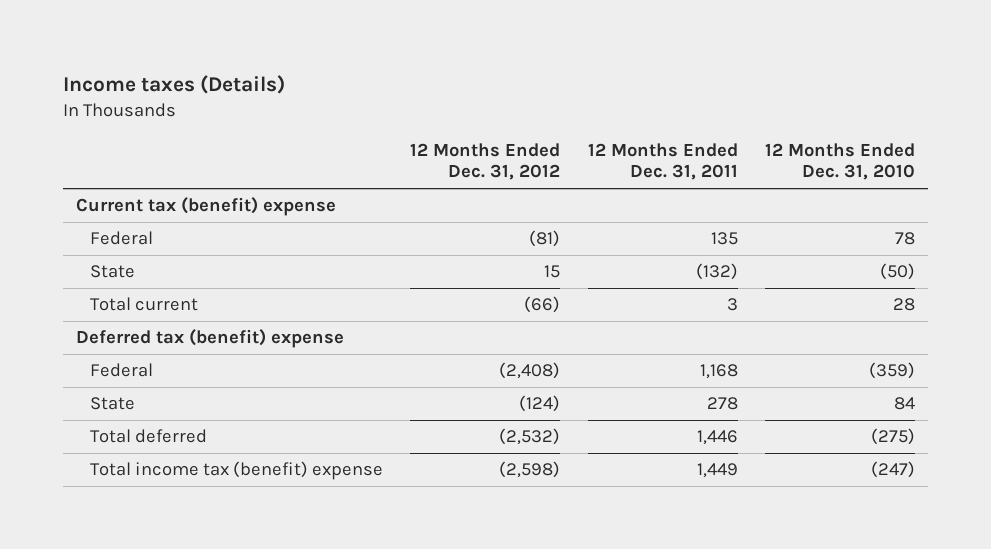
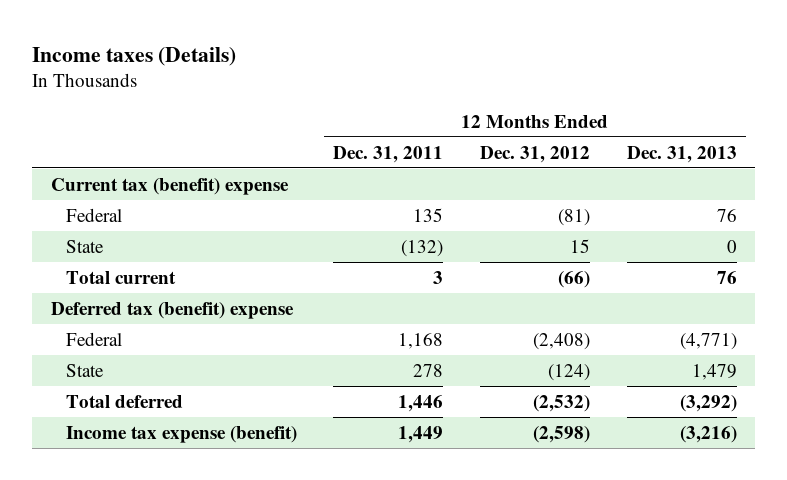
- | 12 Months Ended Dec. 31, 2012 | 12 Months Ended Dec. 31, 2011 | 12 Months Ended Dec. 31, 2010
+ | 12 Months Ended Dec. 31, 2011 | 12 Months Ended Dec. 31, 2012 | 12 Months Ended Dec. 31, 2013
- Total income tax (benefit) expense | (2,598) | 1,449 | (247)
+ Income tax expense (benefit) | 1,449 | (2,598) | (3,216)

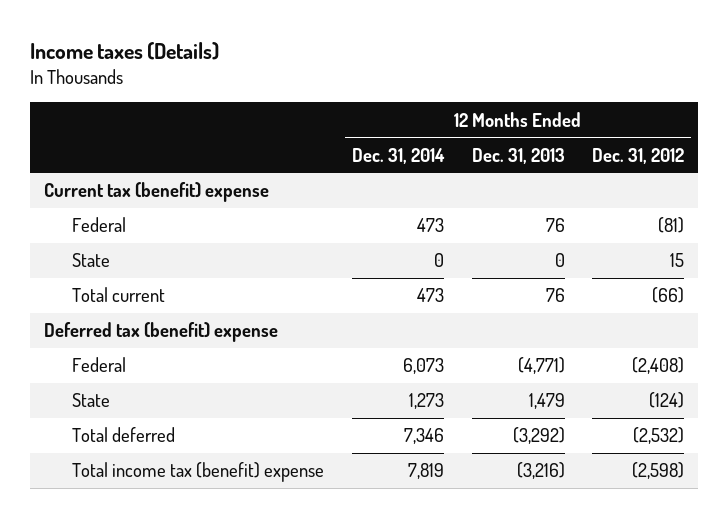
- | 12 Months Ended Dec. 31, 2011 | 12 Months Ended Dec. 31, 2012 | 12 Months Ended Dec. 31, 2013
+ | 12 Months Ended Dec. 31, 2014 | 12 Months Ended Dec. 31, 2013 | 12 Months Ended Dec. 31, 2012
- Income tax expense (benefit) | 1,449 | (2,598) | (3,216)
+ Total income tax (benefit) expense | 7,819 | (3,216) | (2,598)

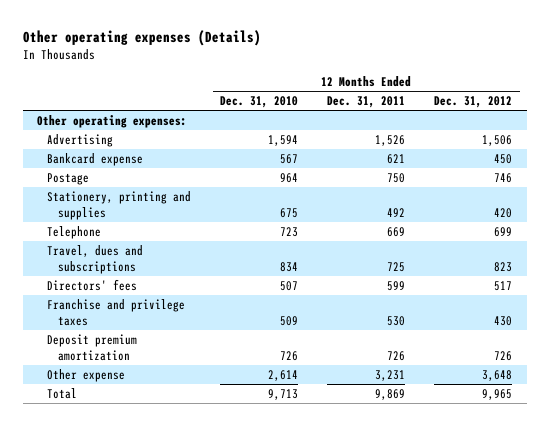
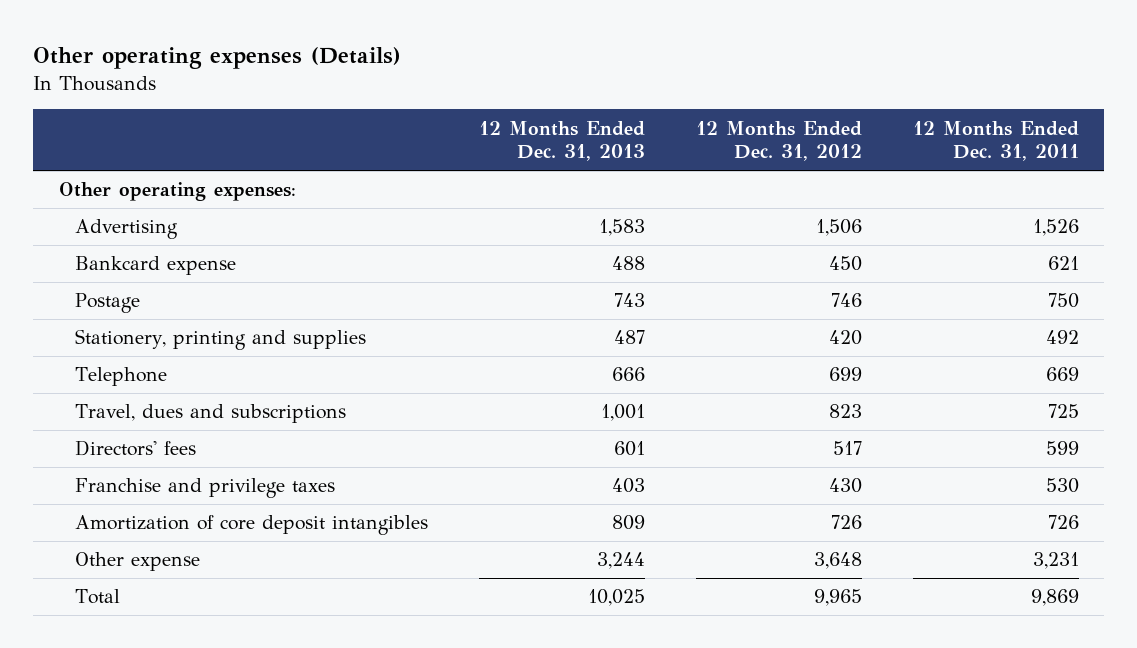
- | 12 Months Ended Dec. 31, 2010 | 12 Months Ended Dec. 31, 2011 | 12 Months Ended Dec. 31, 2012
+ | 12 Months Ended Dec. 31, 2013 | 12 Months Ended Dec. 31, 2012 | 12 Months Ended Dec. 31, 2011
- Deposit premium amortization | 726 | 726 | 726
+ Amortization of core deposit intangibles | 809 | 726 | 726

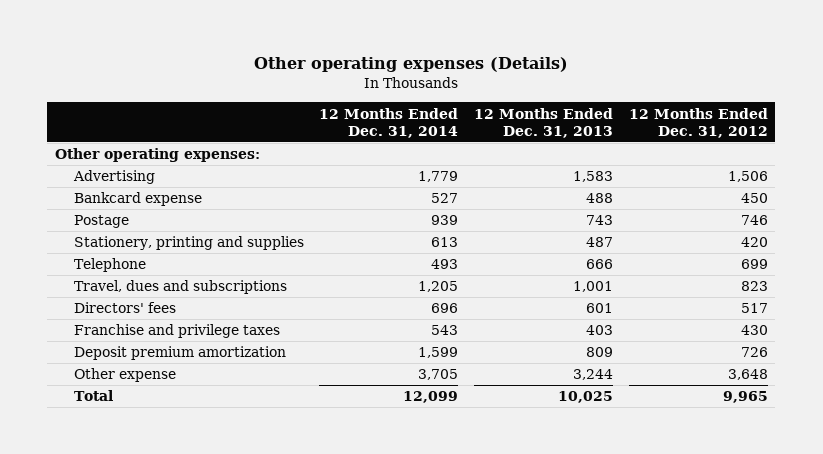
- | 12 Months Ended Dec. 31, 2013 | 12 Months Ended Dec. 31, 2012 | 12 Months Ended Dec. 31, 2011
+ | 12 Months Ended Dec. 31, 2014 | 12 Months Ended Dec. 31, 2013 | 12 Months Ended Dec. 31, 2012
- Amortization of core deposit intangibles | 809 | 726 | 726
+ Deposit premium amortization | 1,599 | 809 | 726

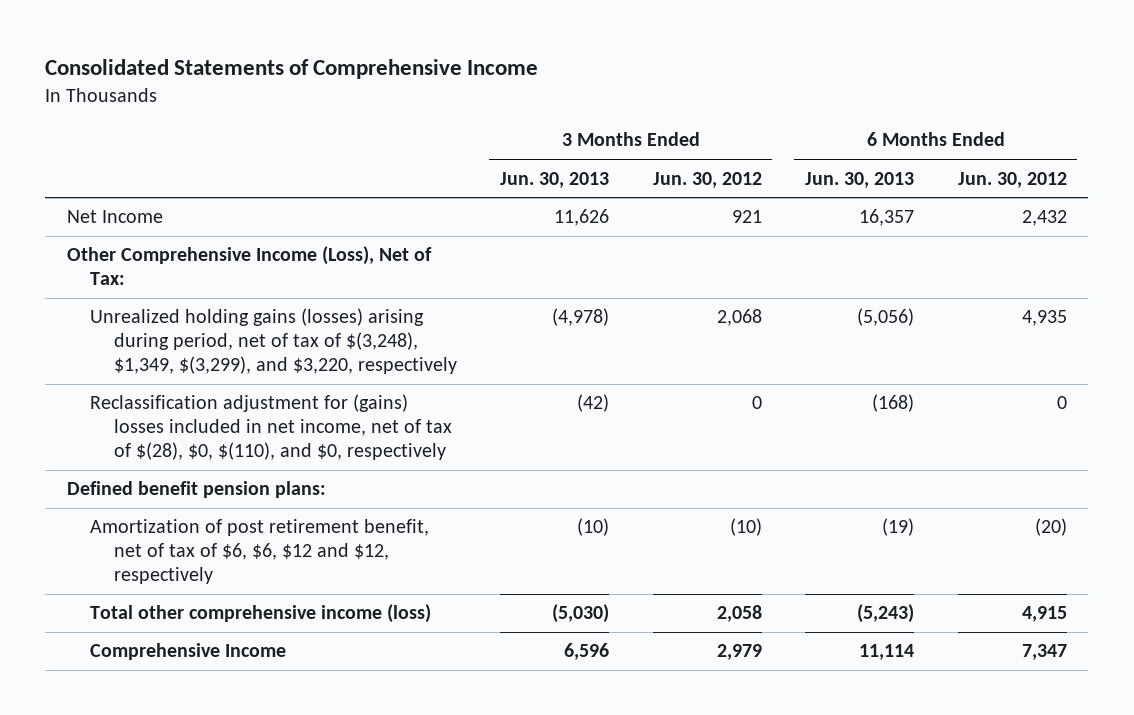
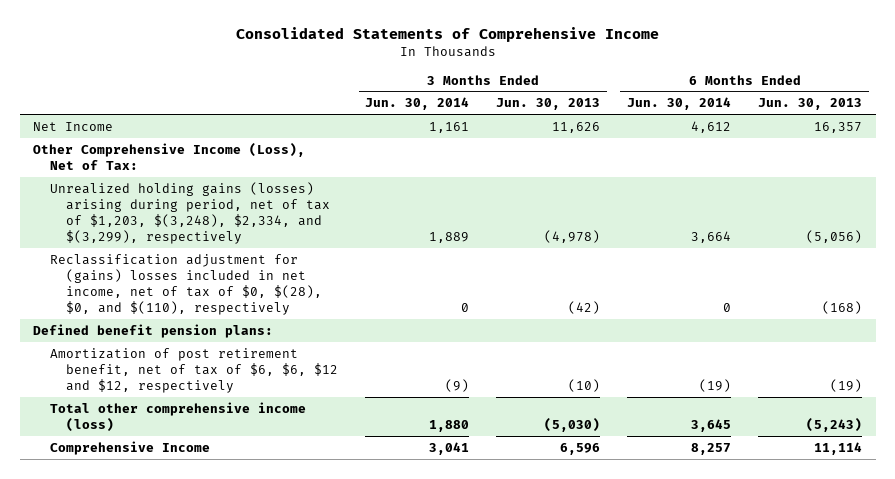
- | 3 Months Ended Jun. 30, 2013 | 3 Months Ended Jun. 30, 2012 | 6 Months Ended Jun. 30, 2013 | 6 Months Ended Jun. 30, 2012
+ | 3 Months Ended Jun. 30, 2014 | 3 Months Ended Jun. 30, 2013 | 6 Months Ended Jun. 30, 2014 | 6 Months Ended Jun. 30, 2013
- Unrealized holding gains (losses) arising during period, net of tax of $(3,248), $1,349, $(3,299), and $3,220, respectively | (4,978) | 2,068 | (5,056) | 4,935
- Reclassification adjustment for (gains) losses included in net income, net of tax of $(28), $0, $(110), and $0, respectively | (42) | 0 | (168) | 0
+ Unrealized holding gains (losses) arising during period, net of tax of $1,203, $(3,248), $2,334, and $(3,299), respectively | 1,889 | (4,978) | 3,664 | (5,056)
+ Reclassification adjustment for (gains) losses included in net income, net of tax of $0, $(28), $0, and $(110), respectively | 0 | (42) | 0 | (168)

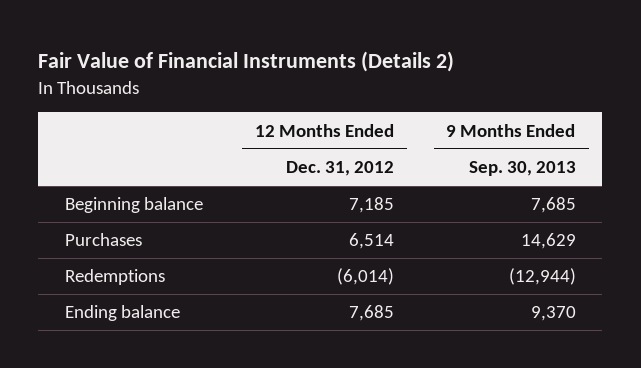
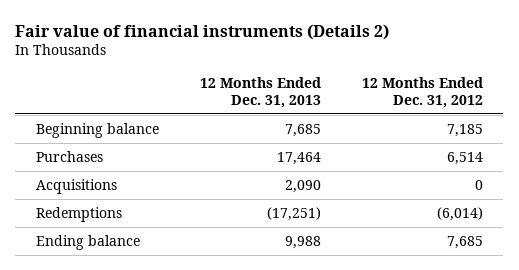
- Fair Value of Financial Instruments (Details 2)
+ Fair value of financial instruments (Details 2)
- | 12 Months Ended Dec. 31, 2012 | 9 Months Ended Sep. 30, 2013
+ | 12 Months Ended Dec. 31, 2013 | 12 Months Ended Dec. 31, 2012
+ Acquisitions | 2,090 | 0

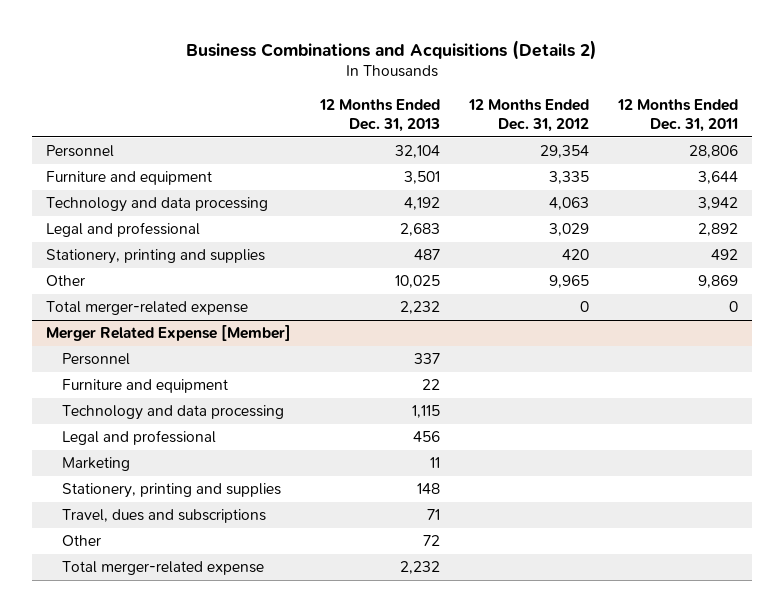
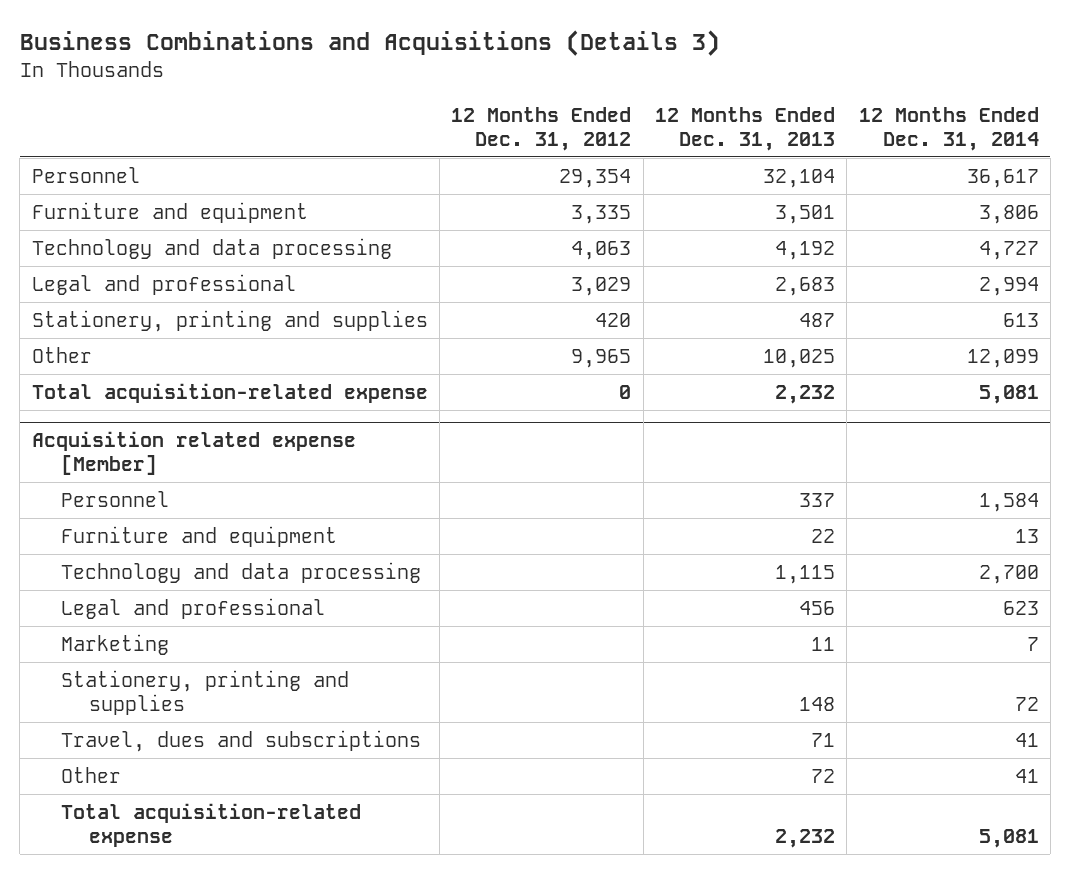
- Business Combinations and Acquisitions (Details 2)
+ Business Combinations and Acquisitions (Details 3)
- | 12 Months Ended Dec. 31, 2013 | 12 Months Ended Dec. 31, 2012 | 12 Months Ended Dec. 31, 2011
+ | 12 Months Ended Dec. 31, 2012 | 12 Months Ended Dec. 31, 2013 | 12 Months Ended Dec. 31, 2014
- Total merger-related expense | 2,232 | 0 | 0
- Merger Related Expense [Member]
+ Total acquisition-related expense | 0 | 2,232 | 5,081
+ Acquisition related expense [Member]
- Total merger-related expense | 2,232 | |
+ Total acquisition-related expense | | 2,232 | 5,081

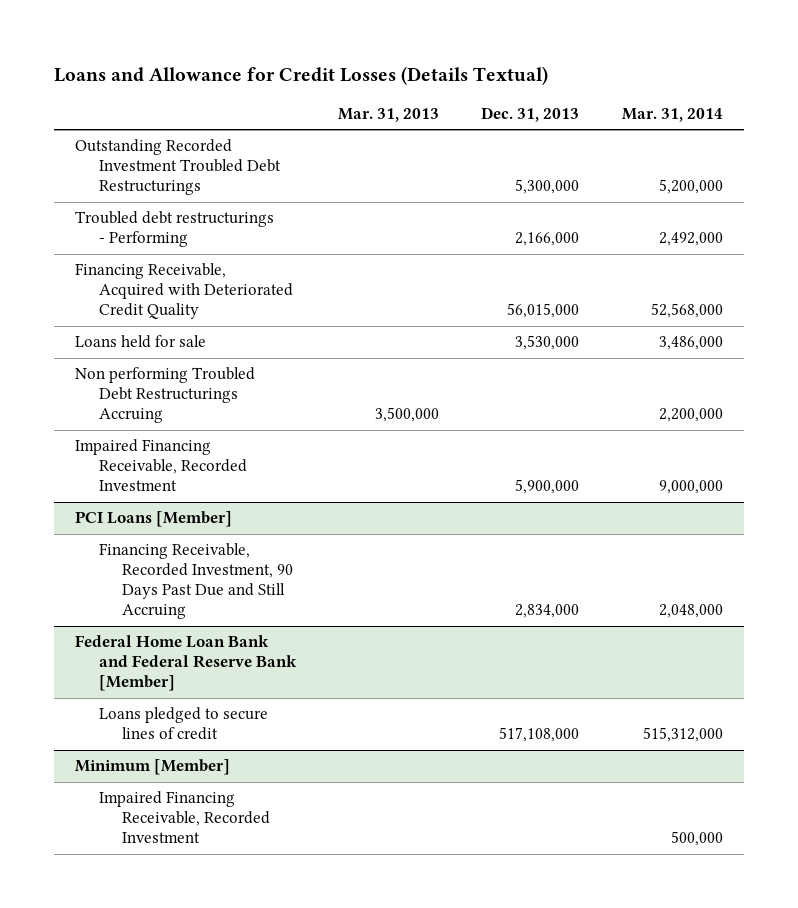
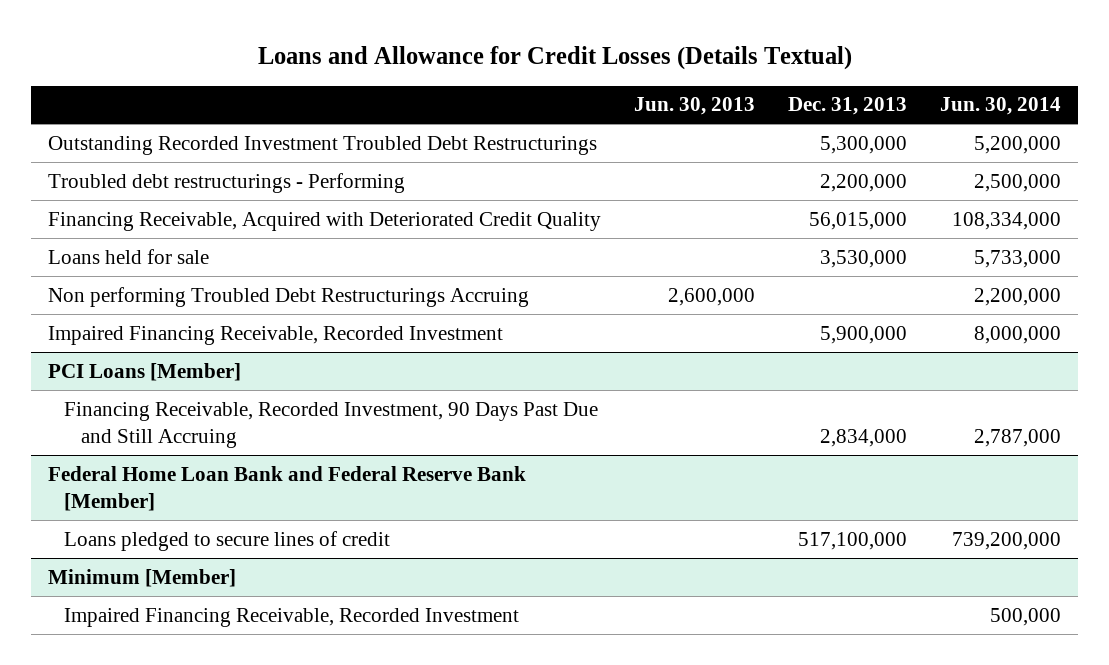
- | Mar. 31, 2013 | Dec. 31, 2013 | Mar. 31, 2014
+ | Jun. 30, 2013 | Dec. 31, 2013 | Jun. 30, 2014
- Troubled debt restructurings - Performing | | 2,166,000 | 2,492,000
+ Troubled debt restructurings - Performing | | 2,200,000 | 2,500,000
@ Federal Home Loan Bank and Federal Reserve Bank [Member]
- Loans pledged to secure lines of credit | | 517,108,000 | 515,312,000
+ Loans pledged to secure lines of credit | | 517,100,000 | 739,200,000

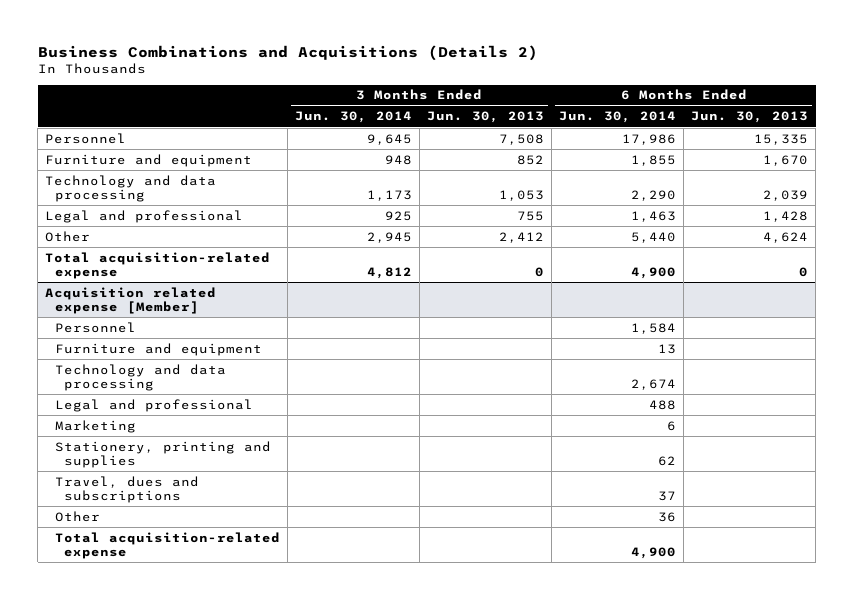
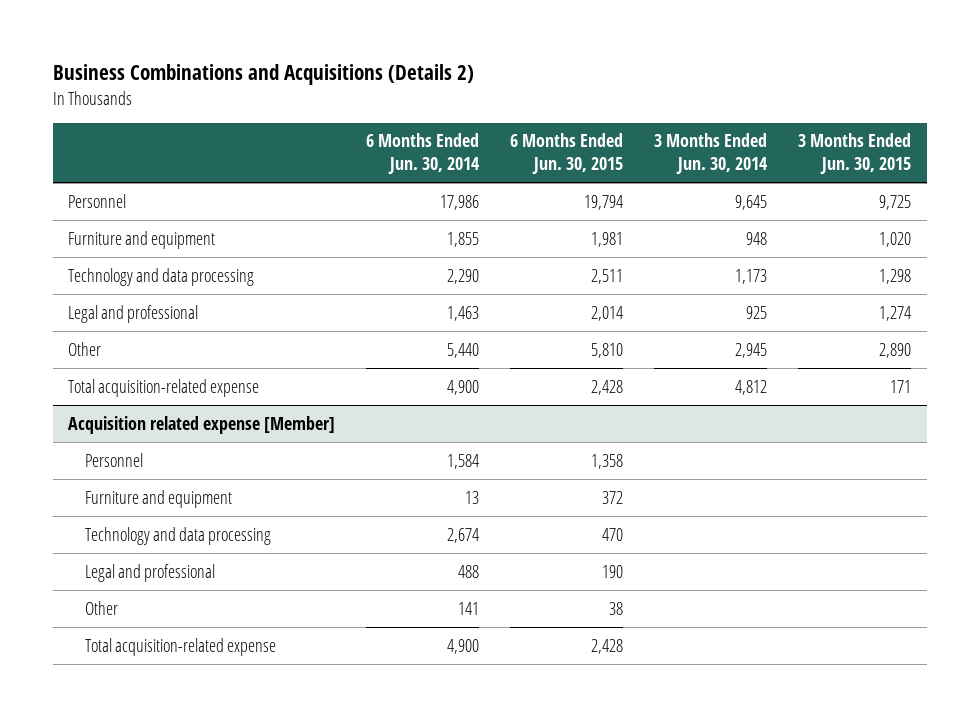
- | 3 Months Ended Jun. 30, 2014 | 3 Months Ended Jun. 30, 2013 | 6 Months Ended Jun. 30, 2014 | 6 Months Ended Jun. 30, 2013
+ | 6 Months Ended Jun. 30, 2014 | 6 Months Ended Jun. 30, 2015 | 3 Months Ended Jun. 30, 2014 | 3 Months Ended Jun. 30, 2015
@ Acquisition related expense [Member]
- Marketing | | | 6 |
- Stationery, printing and supplies | | | 62 |
- Travel, dues and subscriptions | | | 37 |
- Other | | | 36 |
+ Other | 141 | 38 | |

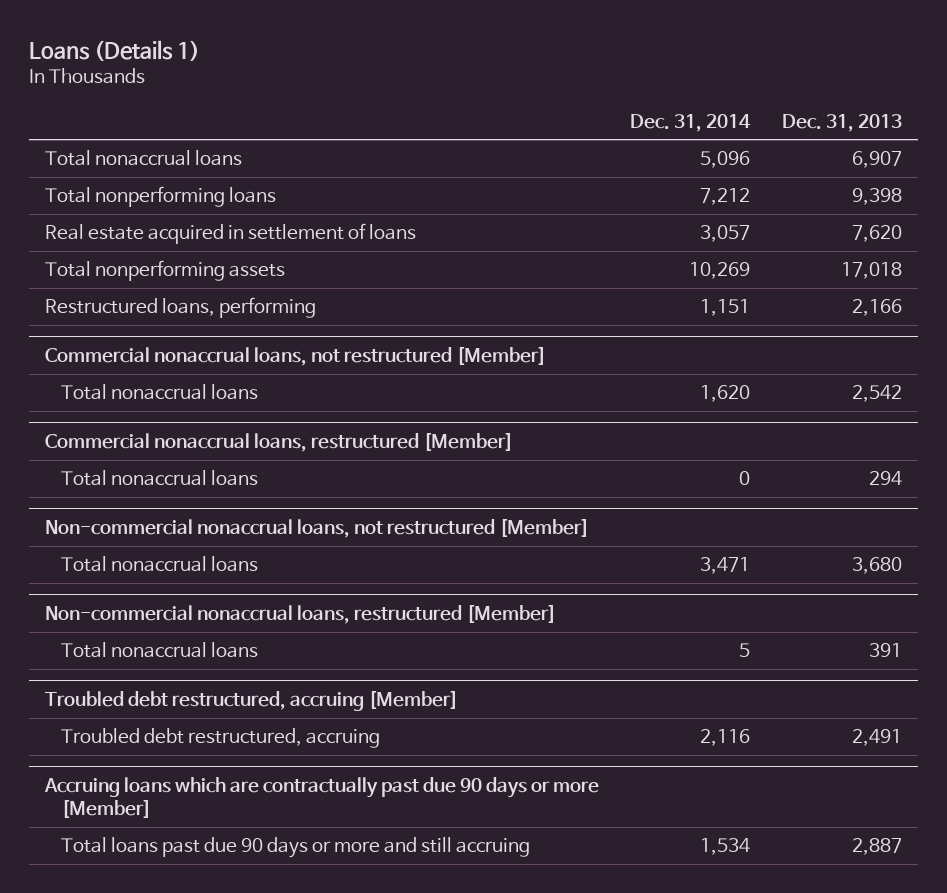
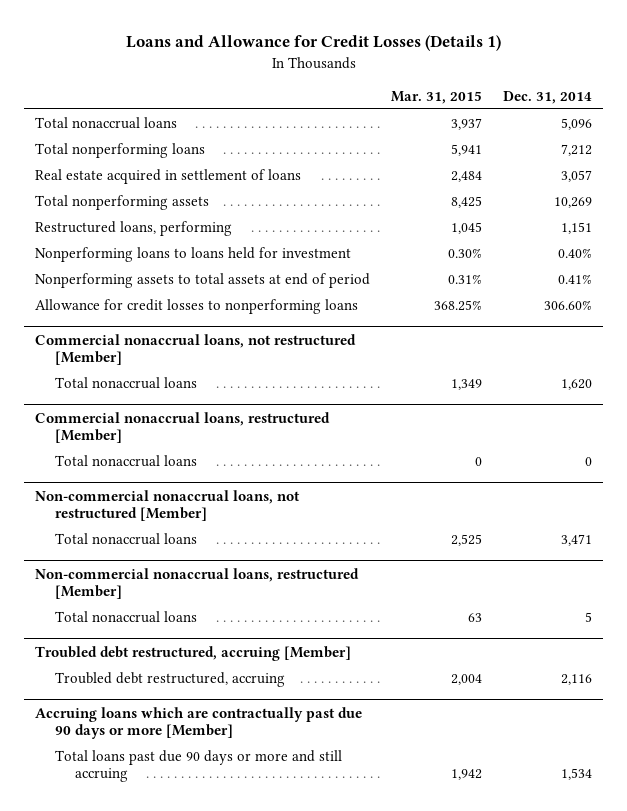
- Loans (Details 1)
+ Loans and Allowance for Credit Losses (Details 1)
- | Dec. 31, 2014 | Dec. 31, 2013
+ | Mar. 31, 2015 | Dec. 31, 2014
+ Nonperforming loans to loans held for investment | 0.30% | 0.40%
+ Nonperforming assets to total assets at end of period | 0.31% | 0.41%
+ Allowance for credit losses to nonperforming loans | 368.25% | 306.60%

